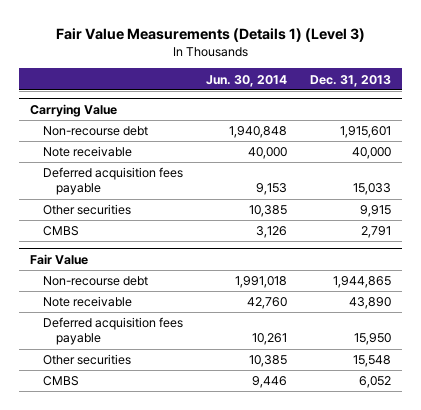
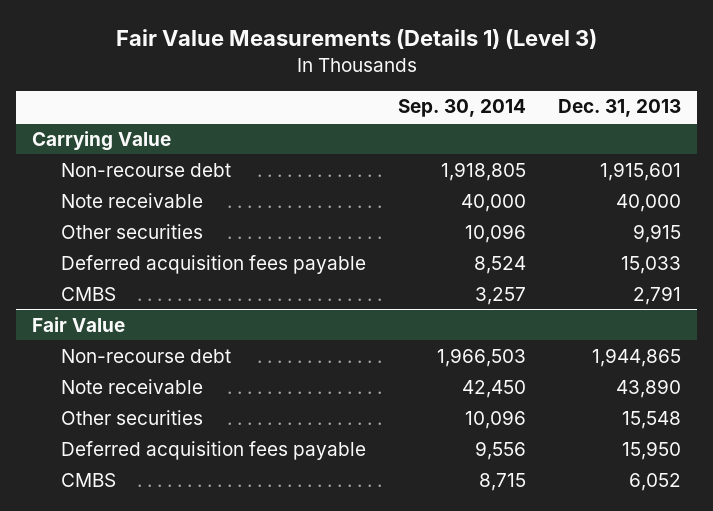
- | Jun. 30, 2014 | Dec. 31, 2013
+ | Sep. 30, 2014 | Dec. 31, 2013
@ Carrying Value
moved down: Deferred acquisition fees payable | 8,524 | 15,033
@ Fair Value
moved down: Deferred acquisition fees payable | 9,556 | 15,950

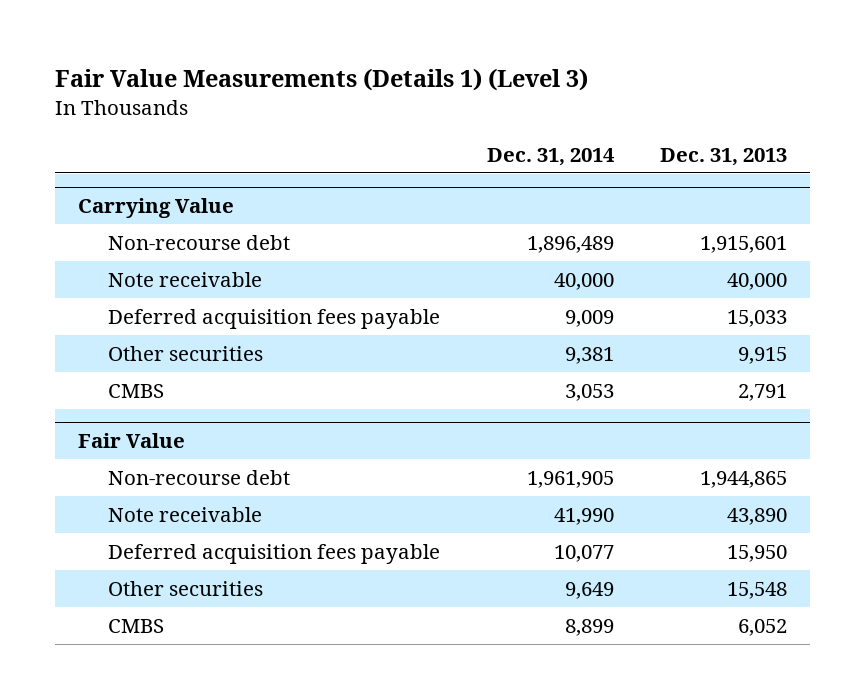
- | Sep. 30, 2014 | Dec. 31, 2013
+ | Dec. 31, 2014 | Dec. 31, 2013
@ Carrying Value
moved down: Other securities | 9,381 | 9,915
@ Fair Value
moved down: Other securities | 9,649 | 15,548

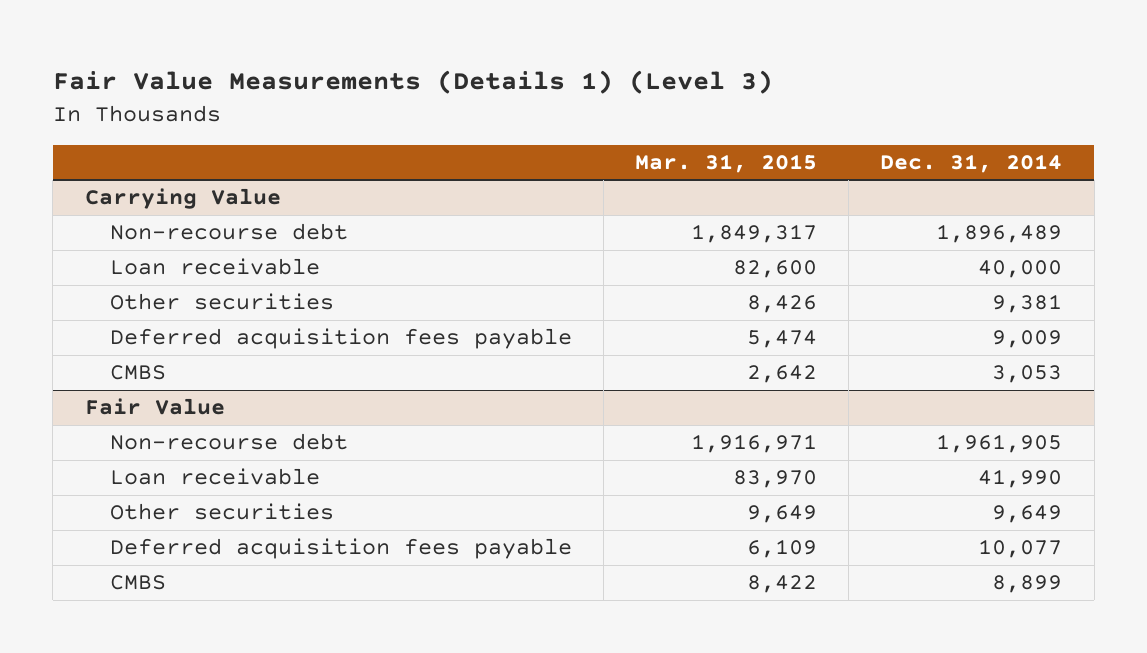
- | Dec. 31, 2014 | Dec. 31, 2013
+ | Mar. 31, 2015 | Dec. 31, 2014
@ Carrying Value
- Note receivable | 40,000 | 40,000
+ Loan receivable | 82,600 | 40,000
moved down: Deferred acquisition fees payable | 5,474 | 9,009
@ Fair Value
- Note receivable | 41,990 | 43,890
+ Loan receivable | 83,970 | 41,990
moved down: Deferred acquisition fees payable | 6,109 | 10,077

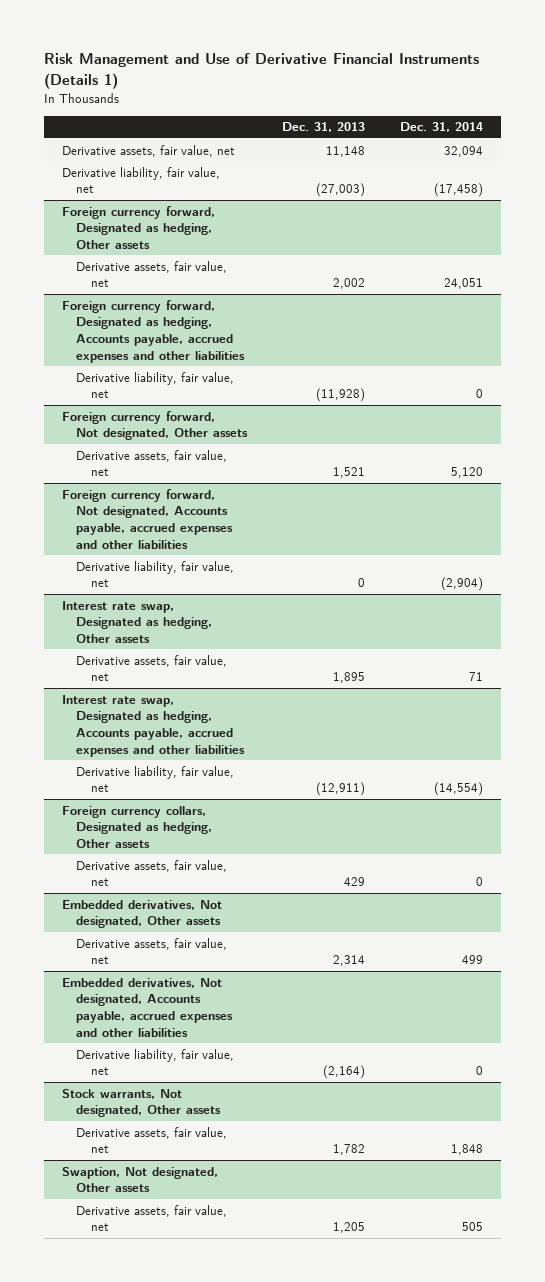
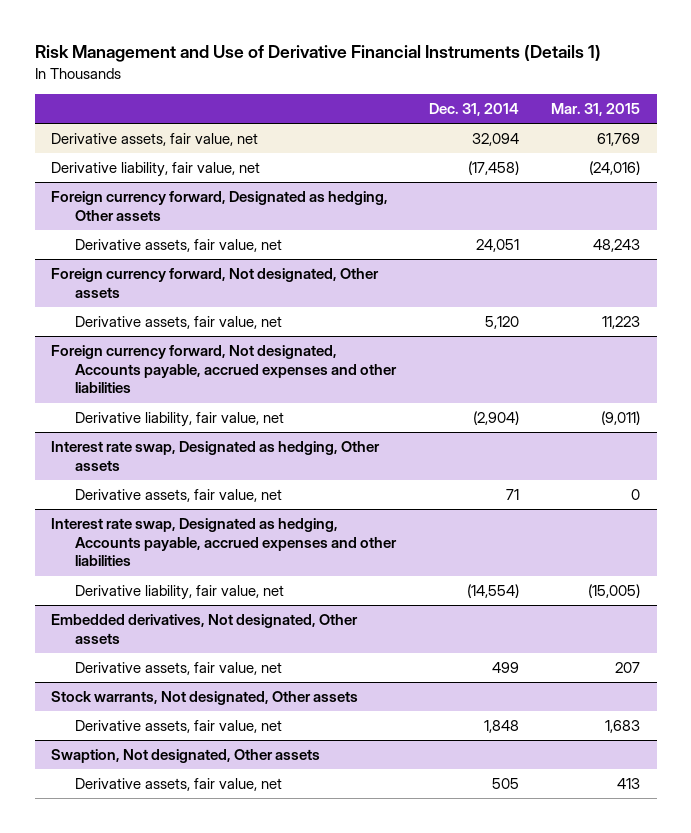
- | Dec. 31, 2013 | Dec. 31, 2014
+ | Dec. 31, 2014 | Mar. 31, 2015
- Foreign currency forward, Designated as hedging, Accounts payable, accrued expenses and other liabilities
- Derivative liability, fair value, net | (11,928) | 0
- Foreign currency collars, Designated as hedging, Other assets
- Derivative assets, fair value, net | 429 | 0
- Embedded derivatives, Not designated, Accounts payable, accrued expenses and other liabilities
- Derivative liability, fair value, net | (2,164) | 0

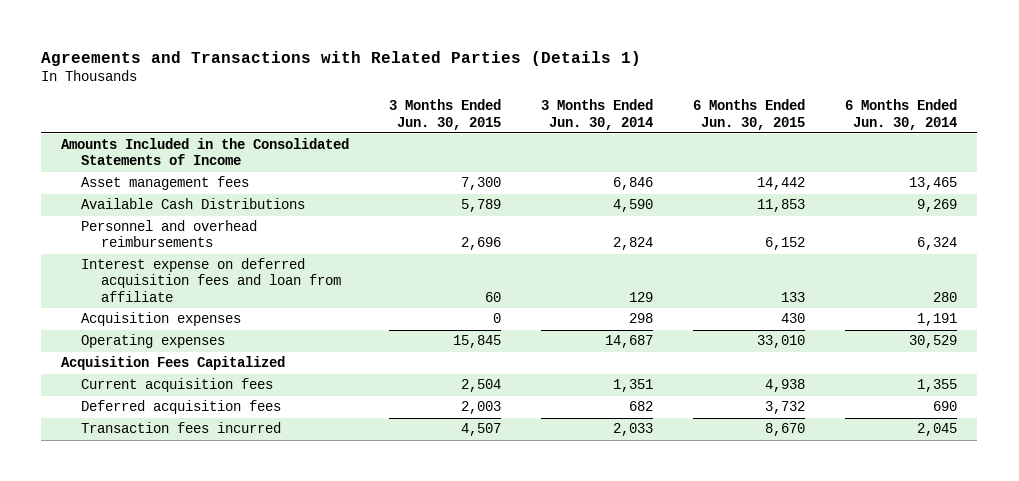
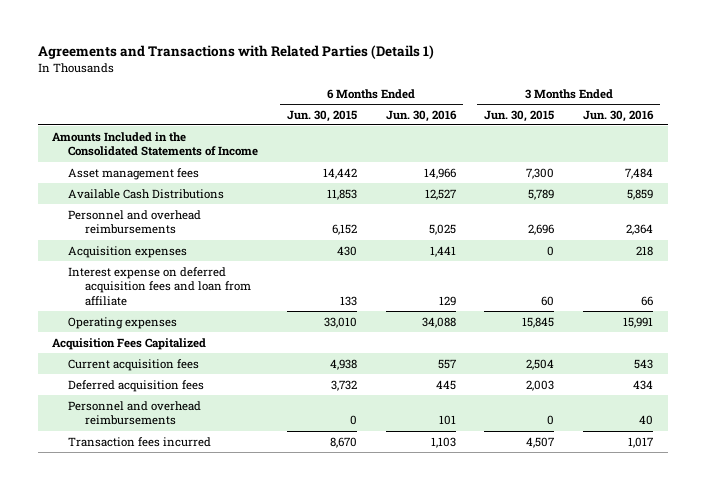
- | 3 Months Ended Jun. 30, 2015 | 3 Months Ended Jun. 30, 2014 | 6 Months Ended Jun. 30, 2015 | 6 Months Ended Jun. 30, 2014
+ | 6 Months Ended Jun. 30, 2015 | 6 Months Ended Jun. 30, 2016 | 3 Months Ended Jun. 30, 2015 | 3 Months Ended Jun. 30, 2016
moved down: Interest expense on deferred acquisition fees and loan from affiliate | 133 | 129 | 60 | 66
+ Personnel and overhead reimbursements | 0 | 101 | 0 | 40

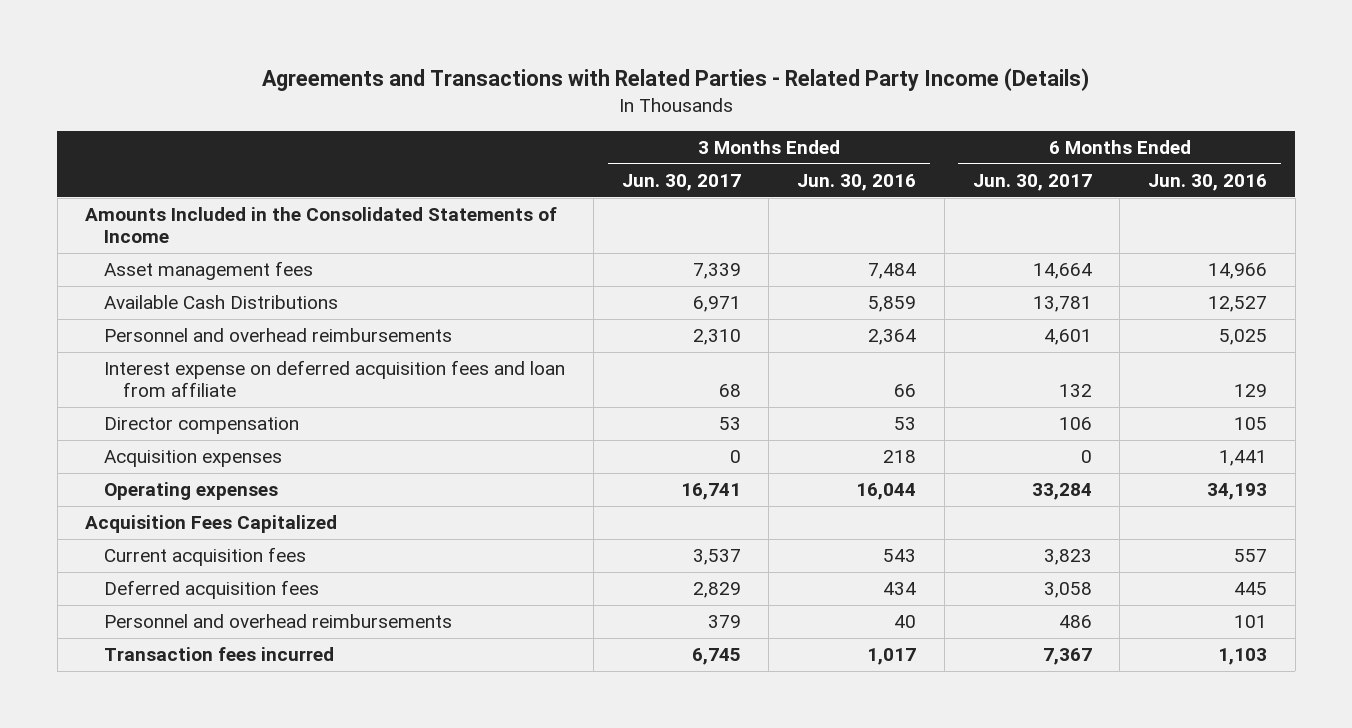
- Agreements and Transactions with Related Parties (Details 1)
+ Agreements and Transactions with Related Parties - Related Party Income (Details)
- | 6 Months Ended Jun. 30, 2015 | 6 Months Ended Jun. 30, 2016 | 3 Months Ended Jun. 30, 2015 | 3 Months Ended Jun. 30, 2016
+ | 3 Months Ended Jun. 30, 2017 | 3 Months Ended Jun. 30, 2016 | 6 Months Ended Jun. 30, 2017 | 6 Months Ended Jun. 30, 2016
- Operating expenses | 33,010 | 34,088 | 15,845 | 15,991
+ Director compensation | 53 | 53 | 106 | 105
moved down: Acquisition expenses | 0 | 218 | 0 | 1,441
+ Operating expenses | 16,741 | 16,044 | 33,284 | 34,193

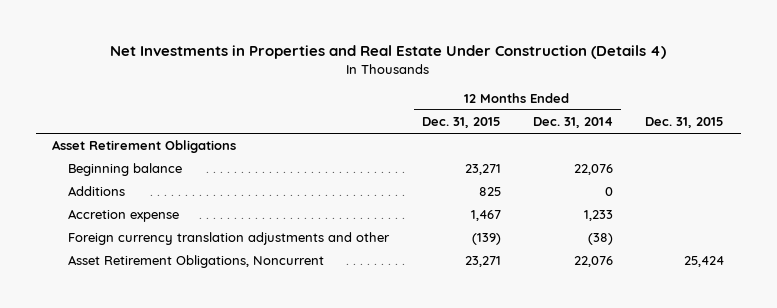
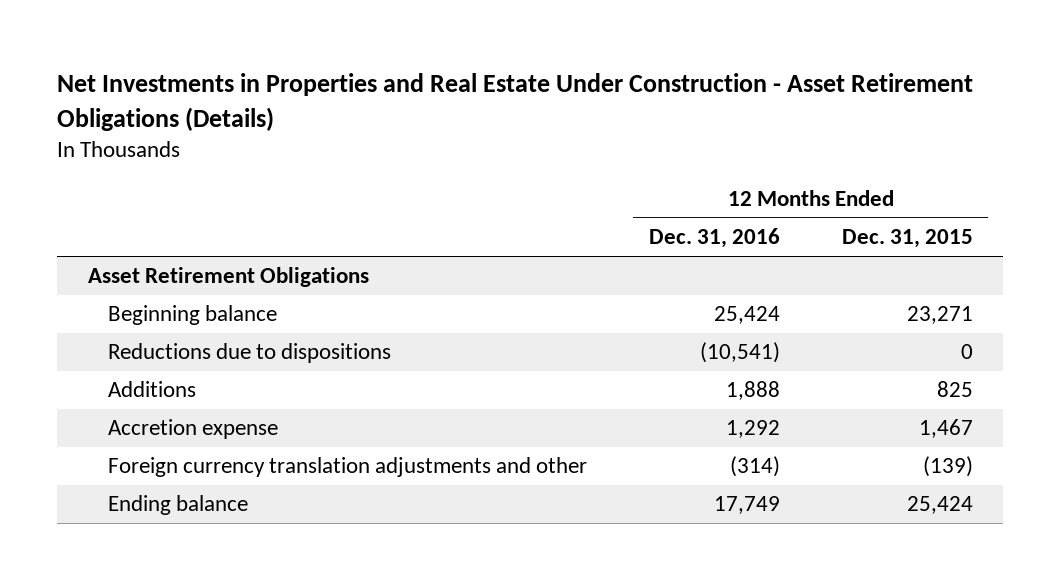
- Net Investments in Properties and Real Estate Under Construction (Details 4)
+ Net Investments in Properties and Real Estate Under Construction - Asset Retirement Obligations (Details)
- | 12 Months Ended Dec. 31, 2015 | 12 Months Ended Dec. 31, 2014 | Dec. 31, 2015
+ | 12 Months Ended Dec. 31, 2016 | 12 Months Ended Dec. 31, 2015
+ Reductions due to dispositions | (10,541) | 0
- Asset Retirement Obligations, Noncurrent | 23,271 | 22,076 | 25,424
+ Ending balance | 17,749 | 25,424

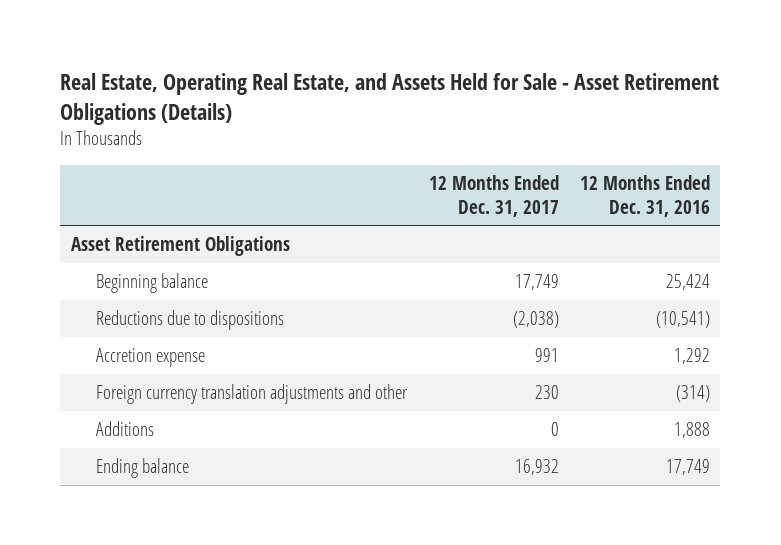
- Net Investments in Properties and Real Estate Under Construction - Asset Retirement Obligations (Details)
+ Real Estate, Operating Real Estate, and Assets Held for Sale - Asset Retirement Obligations (Details)
- | 12 Months Ended Dec. 31, 2016 | 12 Months Ended Dec. 31, 2015
+ | 12 Months Ended Dec. 31, 2017 | 12 Months Ended Dec. 31, 2016
moved down: Additions | 0 | 1,888

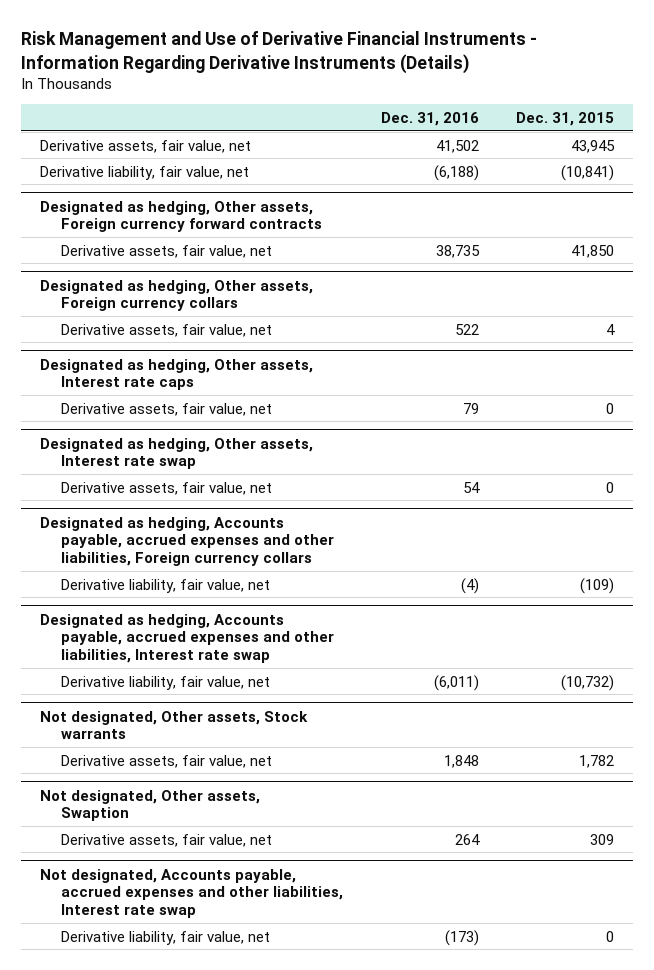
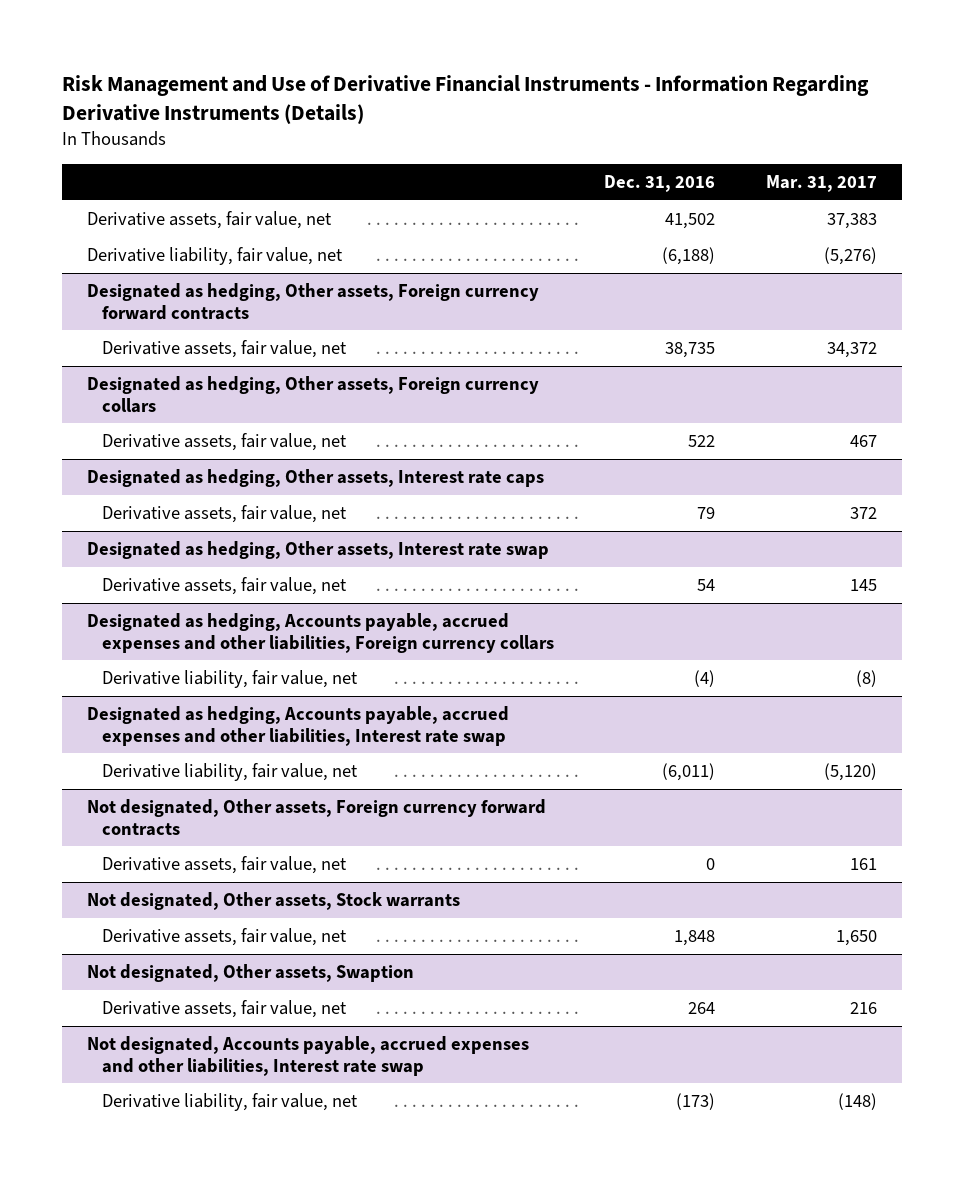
- | Dec. 31, 2016 | Dec. 31, 2015
+ | Dec. 31, 2016 | Mar. 31, 2017
+ Not designated, Other assets, Foreign currency forward contracts
+ Derivative assets, fair value, net | 0 | 161

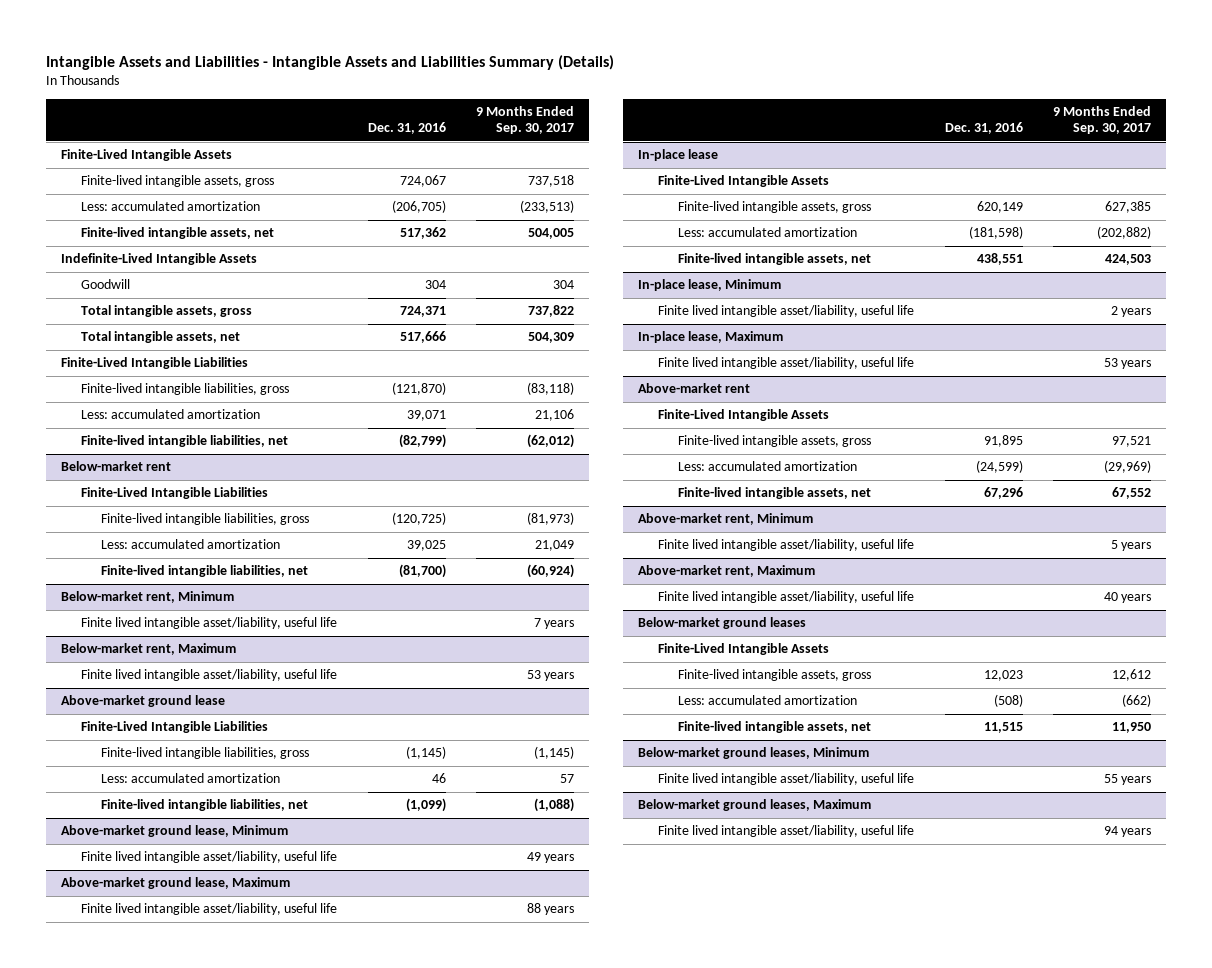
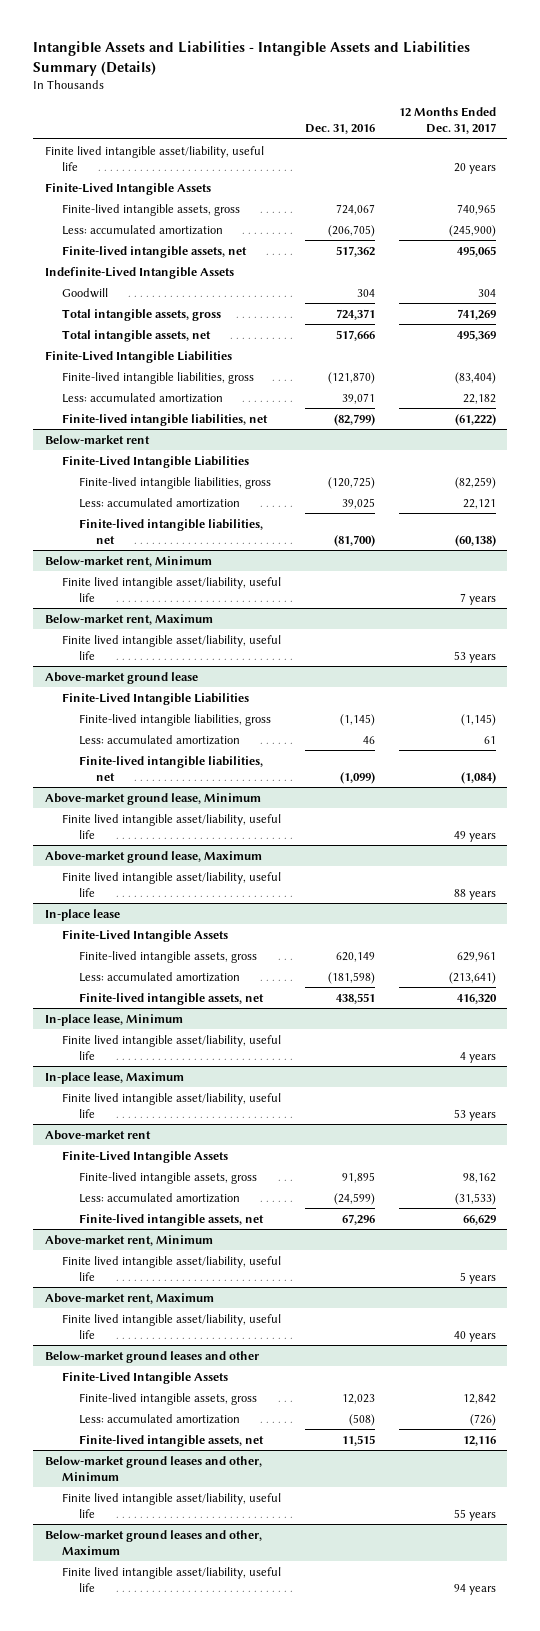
- | Dec. 31, 2016 | 9 Months Ended Sep. 30, 2017
+ | Dec. 31, 2016 | 12 Months Ended Dec. 31, 2017
+ Finite lived intangible asset/liability, useful life | | 20 years
- Below-market ground leases
+ Below-market ground leases and other
- Below-market ground leases, Minimum
+ Below-market ground leases and other, Minimum
- Below-market ground leases, Maximum
+ Below-market ground leases and other, Maximum

